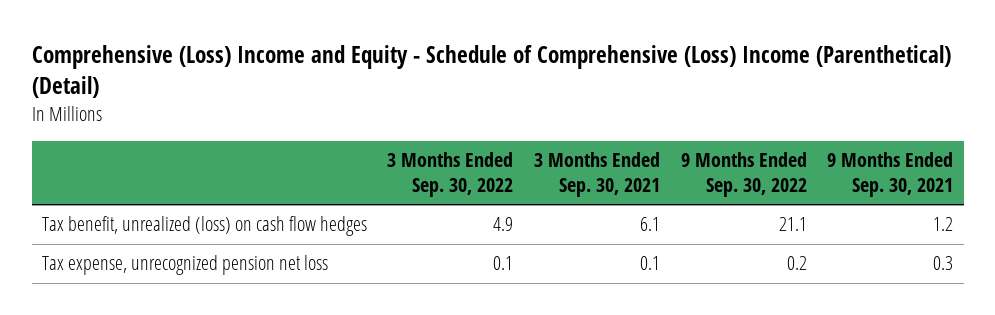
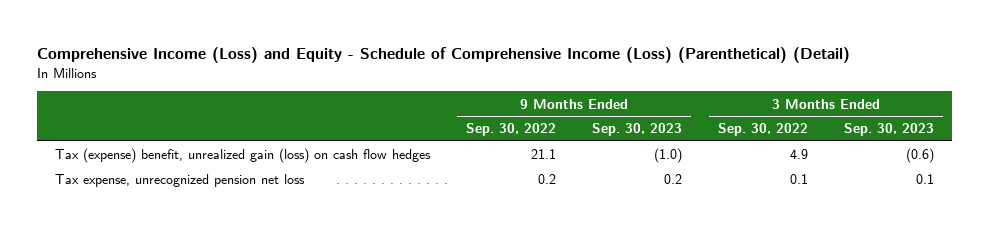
- Comprehensive (Loss) Income and Equity - Schedule of Comprehensive (Loss) Income (Parenthetical) (Detail)
+ Comprehensive Income (Loss) and Equity - Schedule of Comprehensive Income (Loss) (Parenthetical) (Detail)
- | 3 Months Ended Sep. 30, 2022 | 3 Months Ended Sep. 30, 2021 | 9 Months Ended Sep. 30, 2022 | 9 Months Ended Sep. 30, 2021
+ | 9 Months Ended Sep. 30, 2022 | 9 Months Ended Sep. 30, 2023 | 3 Months Ended Sep. 30, 2022 | 3 Months Ended Sep. 30, 2023
- Tax benefit, unrealized (loss) on cash flow hedges | 4.9 | 6.1 | 21.1 | 1.2
+ Tax (expense) benefit, unrealized gain (loss) on cash flow hedges | 21.1 | (1.0) | 4.9 | (0.6)

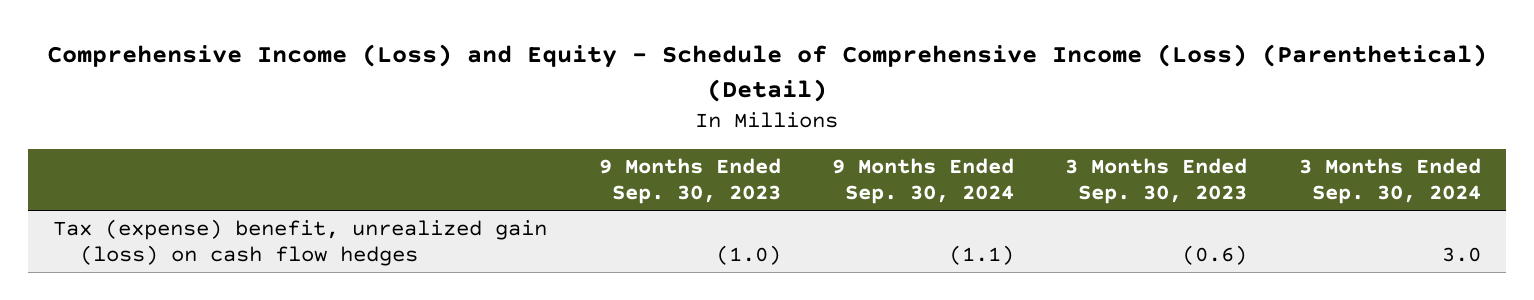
- | 9 Months Ended Sep. 30, 2022 | 9 Months Ended Sep. 30, 2023 | 3 Months Ended Sep. 30, 2022 | 3 Months Ended Sep. 30, 2023
+ | 9 Months Ended Sep. 30, 2023 | 9 Months Ended Sep. 30, 2024 | 3 Months Ended Sep. 30, 2023 | 3 Months Ended Sep. 30, 2024
- Tax expense, unrecognized pension net loss | 0.2 | 0.2 | 0.1 | 0.1

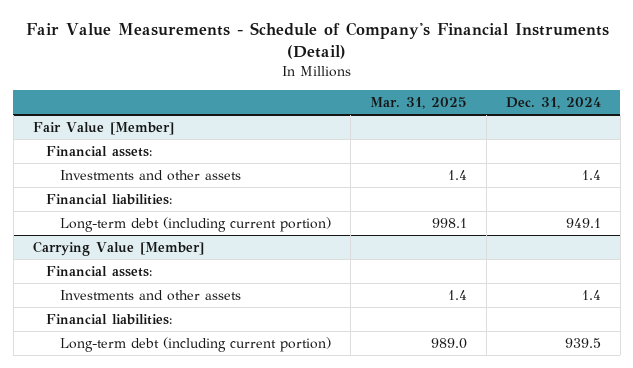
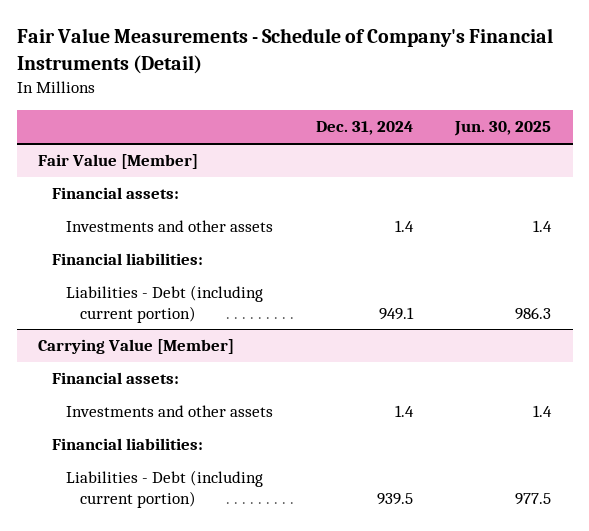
- | Mar. 31, 2025 | Dec. 31, 2024
+ | Dec. 31, 2024 | Jun. 30, 2025
@ Fair Value [Member]
- Long-term debt (including current portion) | 998.1 | 949.1
+ Liabilities - Debt (including current portion) | 949.1 | 986.3
@ Carrying Value [Member]
- Long-term debt (including current portion) | 989.0 | 939.5
+ Liabilities - Debt (including current portion) | 939.5 | 977.5

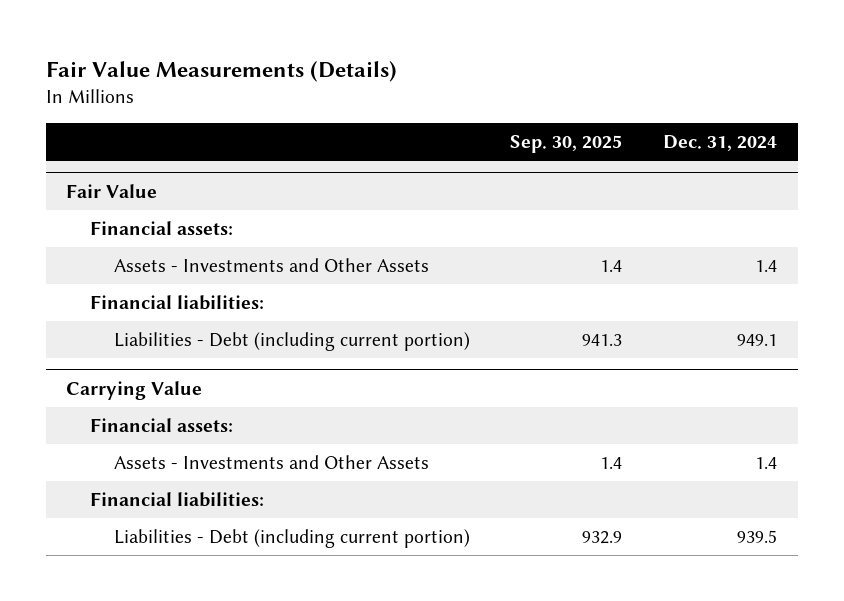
- Fair Value Measurements - Schedule of Company's Financial Instruments (Detail)
+ Fair Value Measurements (Details)
- | Dec. 31, 2024 | Jun. 30, 2025
+ | Sep. 30, 2025 | Dec. 31, 2024
- Fair Value [Member]
+ Fair Value
- Investments and other assets | 1.4 | 1.4
+ Assets - Investments and Other Assets | 1.4 | 1.4
- Carrying Value [Member]
+ Carrying Value
- Investments and other assets | 1.4 | 1.4
+ Assets - Investments and Other Assets | 1.4 | 1.4

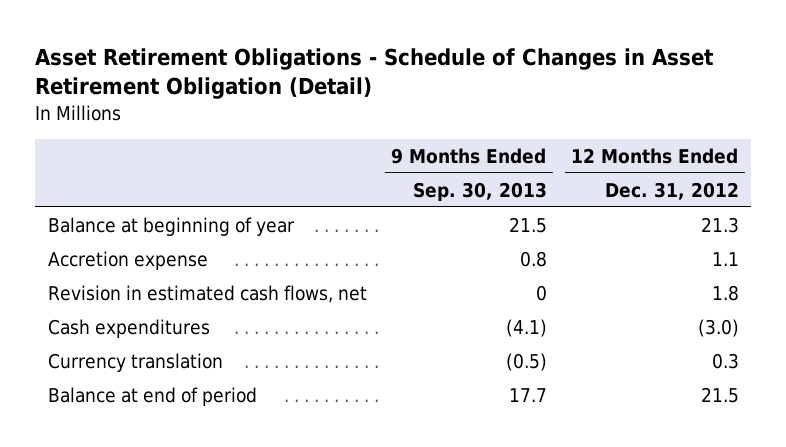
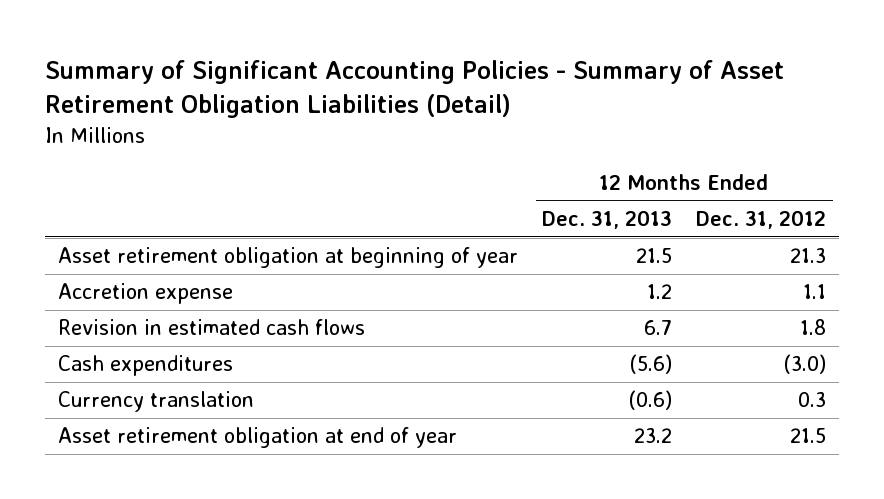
- Asset Retirement Obligations - Schedule of Changes in Asset Retirement Obligation (Detail)
+ Summary of Significant Accounting Policies - Summary of Asset Retirement Obligation Liabilities (Detail)
- | 9 Months Ended Sep. 30, 2013 | 12 Months Ended Dec. 31, 2012
+ | 12 Months Ended Dec. 31, 2013 | 12 Months Ended Dec. 31, 2012
- Balance at beginning of year | 21.5 | 21.3
+ Asset retirement obligation at beginning of year | 21.5 | 21.3
- Revision in estimated cash flows, net | 0 | 1.8
+ Revision in estimated cash flows | 6.7 | 1.8
- Balance at end of period | 17.7 | 21.5
+ Asset retirement obligation at end of year | 23.2 | 21.5

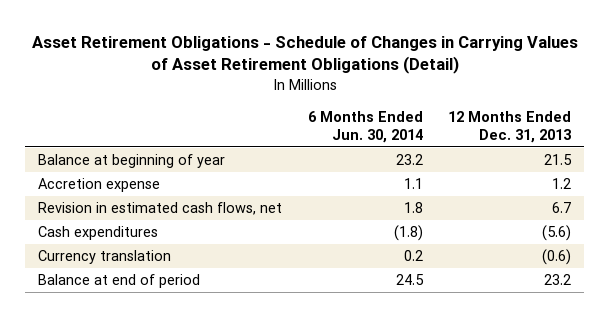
- Summary of Significant Accounting Policies - Summary of Asset Retirement Obligation Liabilities (Detail)
+ Asset Retirement Obligations - Schedule of Changes in Carrying Values of Asset Retirement Obligations (Detail)
- | 12 Months Ended Dec. 31, 2013 | 12 Months Ended Dec. 31, 2012
+ | 6 Months Ended Jun. 30, 2014 | 12 Months Ended Dec. 31, 2013
- Asset retirement obligation at beginning of year | 21.5 | 21.3
+ Balance at beginning of year | 23.2 | 21.5
- Revision in estimated cash flows | 6.7 | 1.8
+ Revision in estimated cash flows, net | 1.8 | 6.7
- Asset retirement obligation at end of year | 23.2 | 21.5
+ Balance at end of period | 24.5 | 23.2

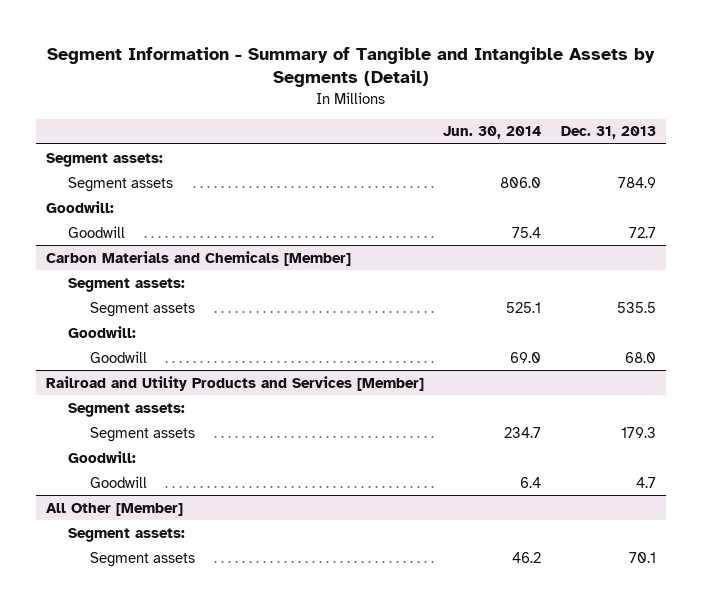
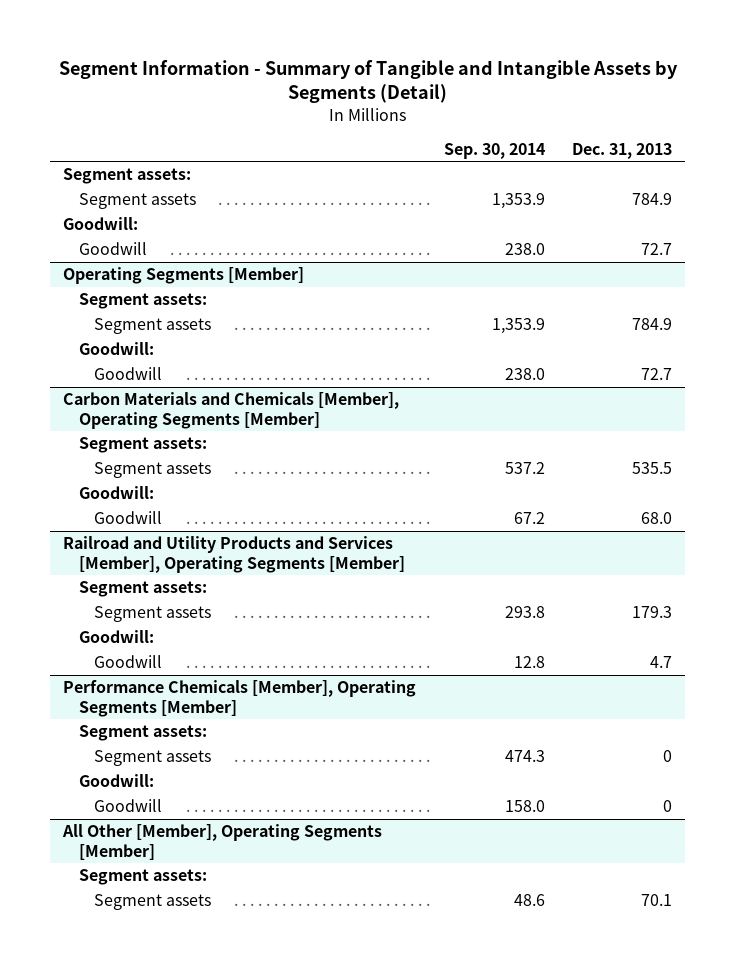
- | Jun. 30, 2014 | Dec. 31, 2013
+ | Sep. 30, 2014 | Dec. 31, 2013
- Carbon Materials and Chemicals [Member]
+ Operating Segments [Member]
+ Segment assets | 1,353.9 | 784.9
+ Goodwill:
+ Goodwill | 238.0 | 72.7
+ Carbon Materials and Chemicals [Member], Operating Segments [Member]
+ Segment assets:
- Railroad and Utility Products and Services [Member]
+ Railroad and Utility Products and Services [Member], Operating Segments [Member]
- All Other [Member]
+ Performance Chemicals [Member], Operating Segments [Member]
+ Segment assets | 474.3 | 0
+ Goodwill:
+ Goodwill | 158.0 | 0
+ All Other [Member], Operating Segments [Member]
+ Segment assets:

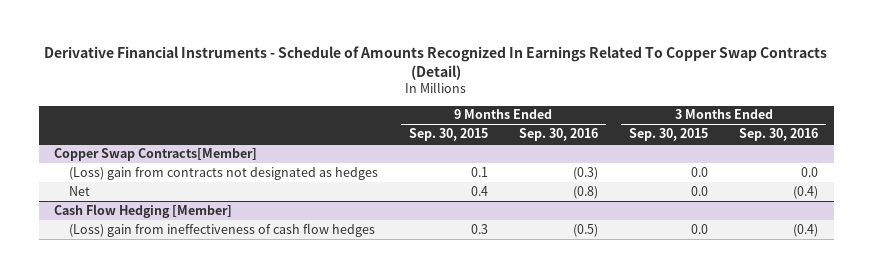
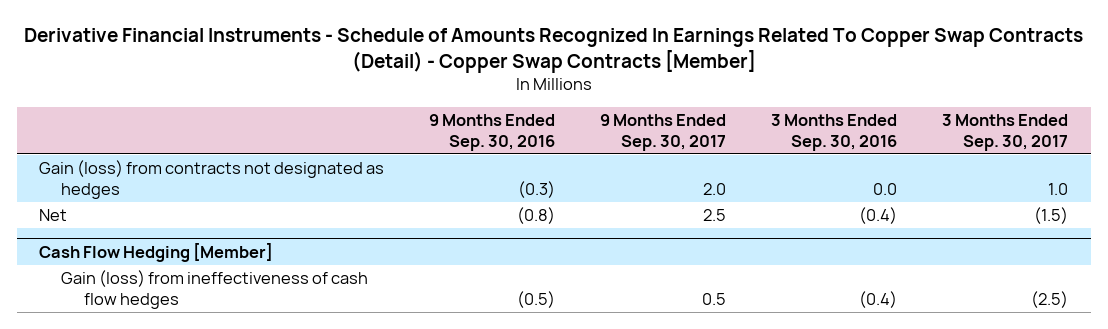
- Derivative Financial Instruments - Schedule of Amounts Recognized In Earnings Related To Copper Swap Contracts (Detail)
+ Derivative Financial Instruments - Schedule of Amounts Recognized In Earnings Related To Copper Swap Contracts (Detail) - Copper Swap Contracts [Member]
- | 9 Months Ended Sep. 30, 2015 | 9 Months Ended Sep. 30, 2016 | 3 Months Ended Sep. 30, 2015 | 3 Months Ended Sep. 30, 2016
+ | 9 Months Ended Sep. 30, 2016 | 9 Months Ended Sep. 30, 2017 | 3 Months Ended Sep. 30, 2016 | 3 Months Ended Sep. 30, 2017
- Copper Swap Contracts[Member]
- (Loss) gain from contracts not designated as hedges | 0.1 | (0.3) | 0.0 | 0.0
+ Gain (loss) from contracts not designated as hedges | (0.3) | 2.0 | 0.0 | 1.0
@ Cash Flow Hedging [Member]
- (Loss) gain from ineffectiveness of cash flow hedges | 0.3 | (0.5) | 0.0 | (0.4)
+ Gain (loss) from ineffectiveness of cash flow hedges | (0.5) | 0.5 | (0.4) | (2.5)

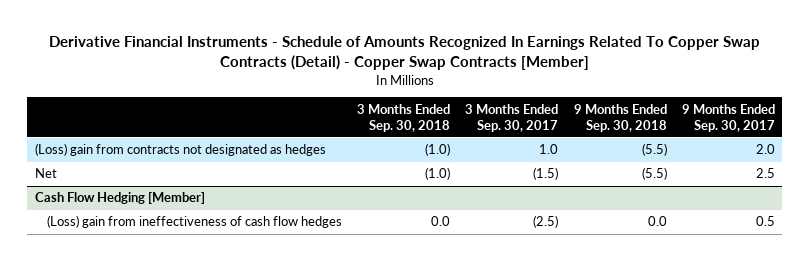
- | 9 Months Ended Sep. 30, 2016 | 9 Months Ended Sep. 30, 2017 | 3 Months Ended Sep. 30, 2016 | 3 Months Ended Sep. 30, 2017
+ | 3 Months Ended Sep. 30, 2018 | 3 Months Ended Sep. 30, 2017 | 9 Months Ended Sep. 30, 2018 | 9 Months Ended Sep. 30, 2017
- Gain (loss) from contracts not designated as hedges | (0.3) | 2.0 | 0.0 | 1.0
+ (Loss) gain from contracts not designated as hedges | (1.0) | 1.0 | (5.5) | 2.0
@ Cash Flow Hedging [Member]
- Gain (loss) from ineffectiveness of cash flow hedges | (0.5) | 0.5 | (0.4) | (2.5)
+ (Loss) gain from ineffectiveness of cash flow hedges | 0.0 | (2.5) | 0.0 | 0.5

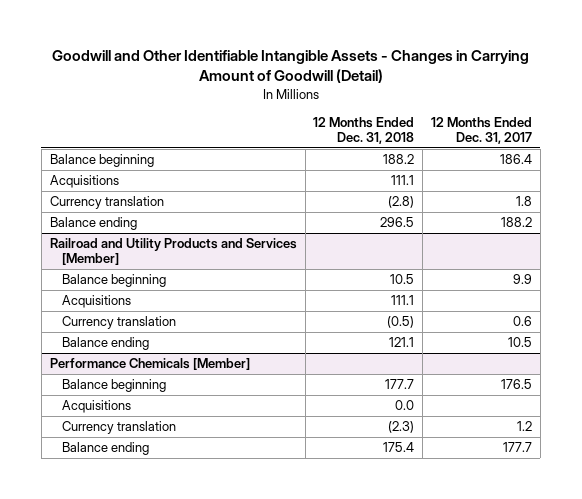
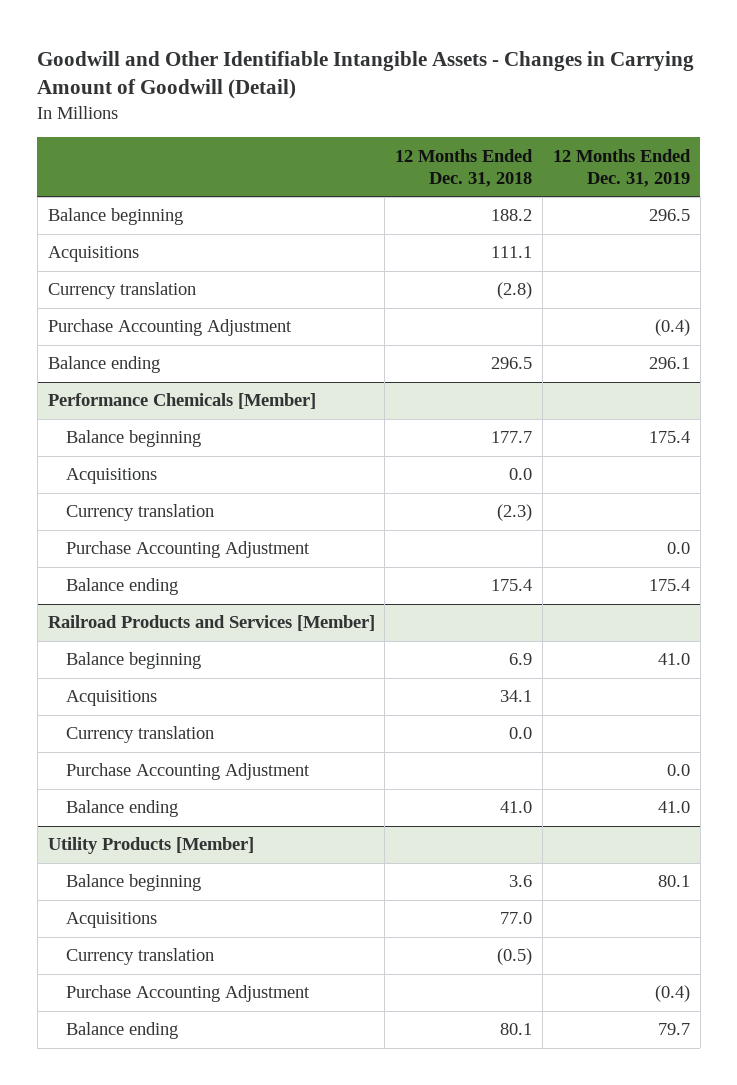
- | 12 Months Ended Dec. 31, 2018 | 12 Months Ended Dec. 31, 2017
+ | 12 Months Ended Dec. 31, 2018 | 12 Months Ended Dec. 31, 2019
+ Purchase Accounting Adjustment | | (0.4)
- Railroad and Utility Products and Services [Member]
- Balance beginning | 10.5 | 9.9
- Acquisitions | 111.1 |
- Currency translation | (0.5) | 0.6
- Balance ending | 121.1 | 10.5
@ Performance Chemicals [Member]
+ Purchase Accounting Adjustment | | 0.0
+ Railroad Products and Services [Member]
+ Balance beginning | 6.9 | 41.0
+ Acquisitions | 34.1 |
+ Currency translation | 0.0 |
+ Purchase Accounting Adjustment | | 0.0
+ Balance ending | 41.0 | 41.0
+ Utility Products [Member]
+ Balance beginning | 3.6 | 80.1
+ Acquisitions | 77.0 |
+ Currency translation | (0.5) |
+ Purchase Accounting Adjustment | | (0.4)
+ Balance ending | 80.1 | 79.7

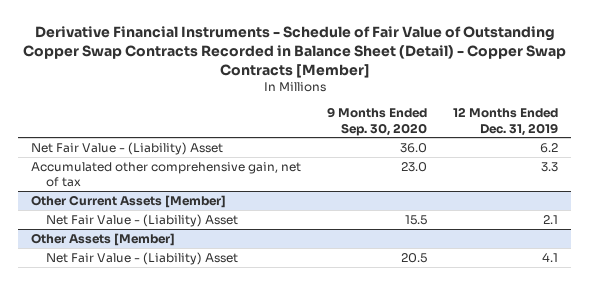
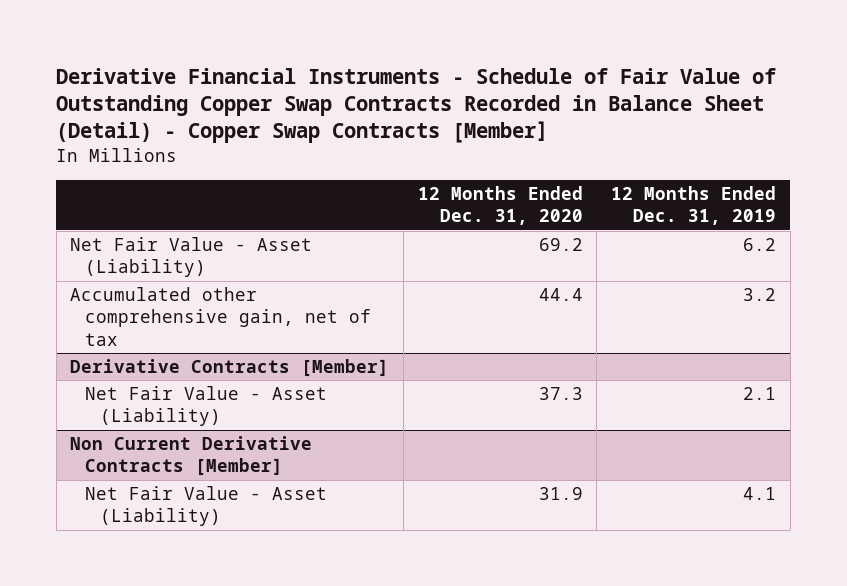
- | 9 Months Ended Sep. 30, 2020 | 12 Months Ended Dec. 31, 2019
+ | 12 Months Ended Dec. 31, 2020 | 12 Months Ended Dec. 31, 2019
- Net Fair Value - (Liability) Asset | 36.0 | 6.2
- Accumulated other comprehensive gain, net of tax | 23.0 | 3.3
- Other Current Assets [Member]
- Net Fair Value - (Liability) Asset | 15.5 | 2.1
- Other Assets [Member]
- Net Fair Value - (Liability) Asset | 20.5 | 4.1
+ Net Fair Value - Asset (Liability) | 69.2 | 6.2
+ Accumulated other comprehensive gain, net of tax | 44.4 | 3.2
+ Derivative Contracts [Member]
+ Net Fair Value - Asset (Liability) | 37.3 | 2.1
+ Non Current Derivative Contracts [Member]
+ Net Fair Value - Asset (Liability) | 31.9 | 4.1

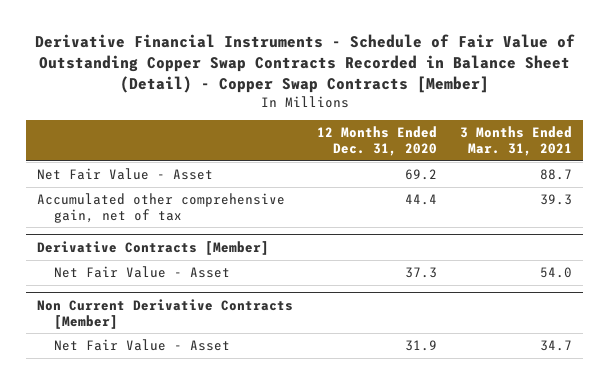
- | 12 Months Ended Dec. 31, 2020 | 12 Months Ended Dec. 31, 2019
+ | 12 Months Ended Dec. 31, 2020 | 3 Months Ended Mar. 31, 2021
- Net Fair Value - Asset (Liability) | 69.2 | 6.2
+ Net Fair Value - Asset | 69.2 | 88.7
@ Derivative Contracts [Member]
- Net Fair Value - Asset (Liability) | 37.3 | 2.1
+ Net Fair Value - Asset | 37.3 | 54.0
@ Non Current Derivative Contracts [Member]
- Net Fair Value - Asset (Liability) | 31.9 | 4.1
+ Net Fair Value - Asset | 31.9 | 34.7

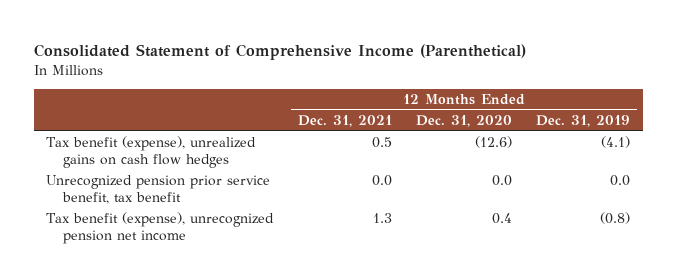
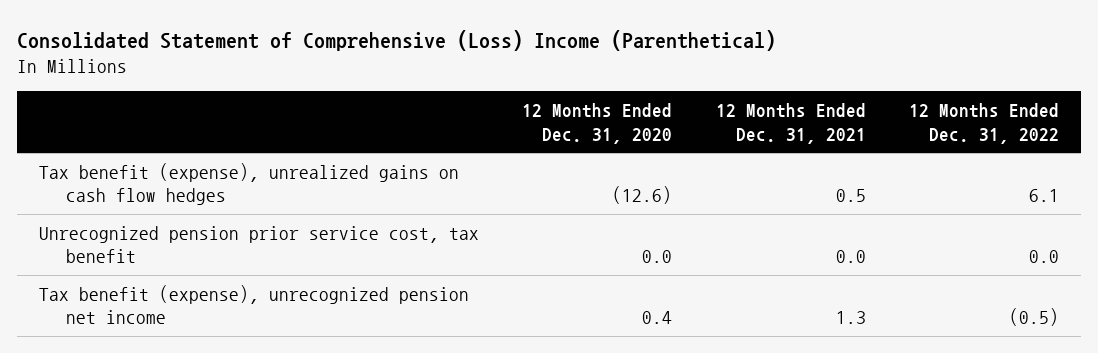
- Consolidated Statement of Comprehensive Income (Parenthetical)
+ Consolidated Statement of Comprehensive (Loss) Income (Parenthetical)
- | 12 Months Ended Dec. 31, 2021 | 12 Months Ended Dec. 31, 2020 | 12 Months Ended Dec. 31, 2019
+ | 12 Months Ended Dec. 31, 2020 | 12 Months Ended Dec. 31, 2021 | 12 Months Ended Dec. 31, 2022
- Unrecognized pension prior service benefit, tax benefit | 0.0 | 0.0 | 0.0
+ Unrecognized pension prior service cost, tax benefit | 0.0 | 0.0 | 0.0

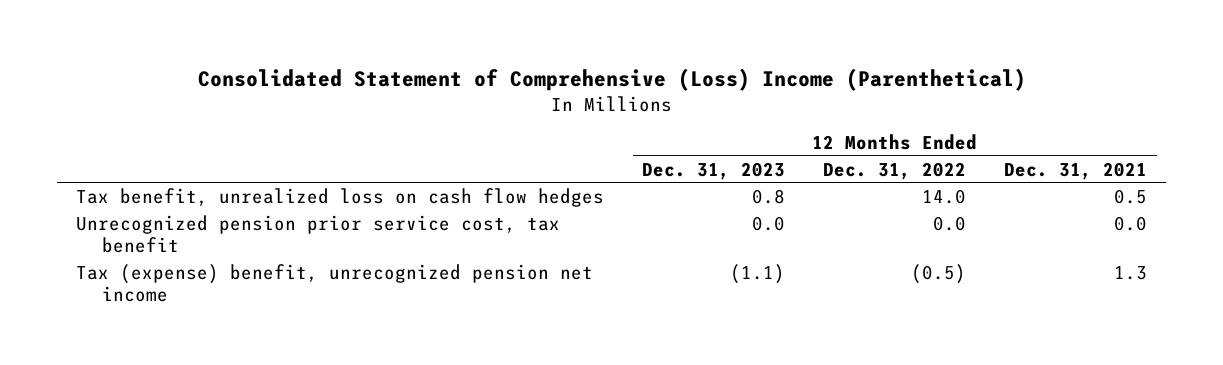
- | 12 Months Ended Dec. 31, 2020 | 12 Months Ended Dec. 31, 2021 | 12 Months Ended Dec. 31, 2022
+ | 12 Months Ended Dec. 31, 2023 | 12 Months Ended Dec. 31, 2022 | 12 Months Ended Dec. 31, 2021
- Tax benefit (expense), unrealized gains on cash flow hedges | (12.6) | 0.5 | 6.1
+ Tax benefit, unrealized loss on cash flow hedges | 0.8 | 14.0 | 0.5
- Tax benefit (expense), unrecognized pension net income | 0.4 | 1.3 | (0.5)
+ Tax (expense) benefit, unrecognized pension net income | (1.1) | (0.5) | 1.3

